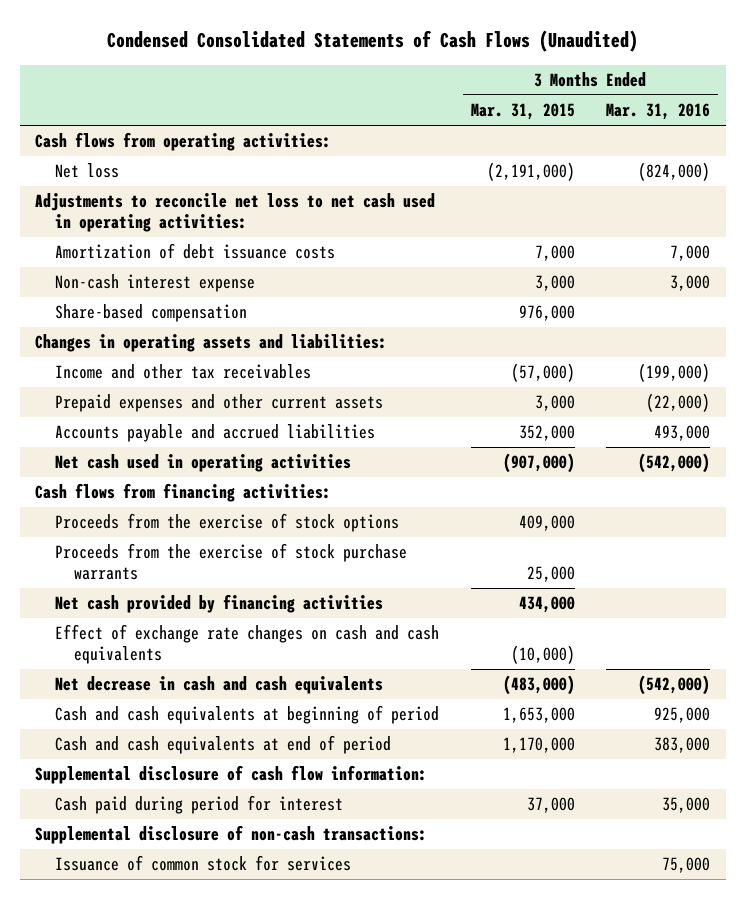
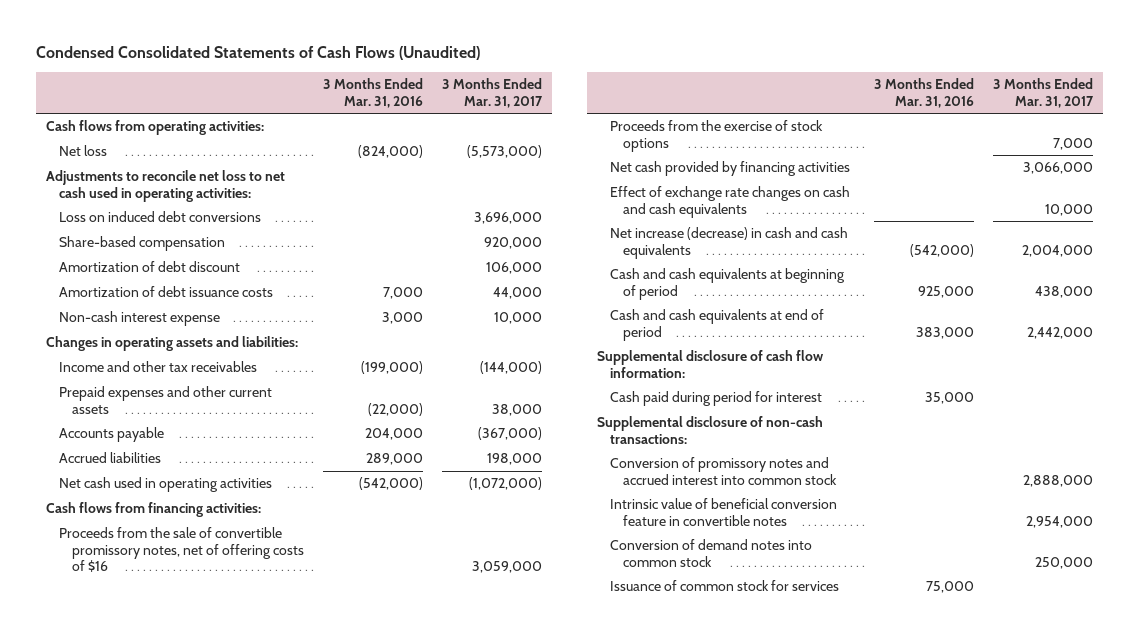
- | 3 Months Ended Mar. 31, 2015 | 3 Months Ended Mar. 31, 2016
+ | 3 Months Ended Mar. 31, 2016 | 3 Months Ended Mar. 31, 2017
+ Loss on induced debt conversions | | 3,696,000
moved up: Share-based compensation | | 920,000
+ Amortization of debt discount | | 106,000
- Accounts payable and accrued liabilities | 352,000 | 493,000
+ Accounts payable | 204,000 | (367,000)
+ Accrued liabilities | 289,000 | 198,000
+ Proceeds from the sale of convertible promissory notes, net of offering costs of $16 | | 3,059,000
- Proceeds from the exercise of stock purchase warrants | 25,000 |
- Net decrease in cash and cash equivalents | (483,000) | (542,000)
+ Net increase (decrease) in cash and cash equivalents | (542,000) | 2,004,000
+ Conversion of promissory notes and accrued interest into common stock | | 2,888,000
+ Intrinsic value of beneficial conversion feature in convertible notes | | 2,954,000
+ Conversion of demand notes into common stock | | 250,000

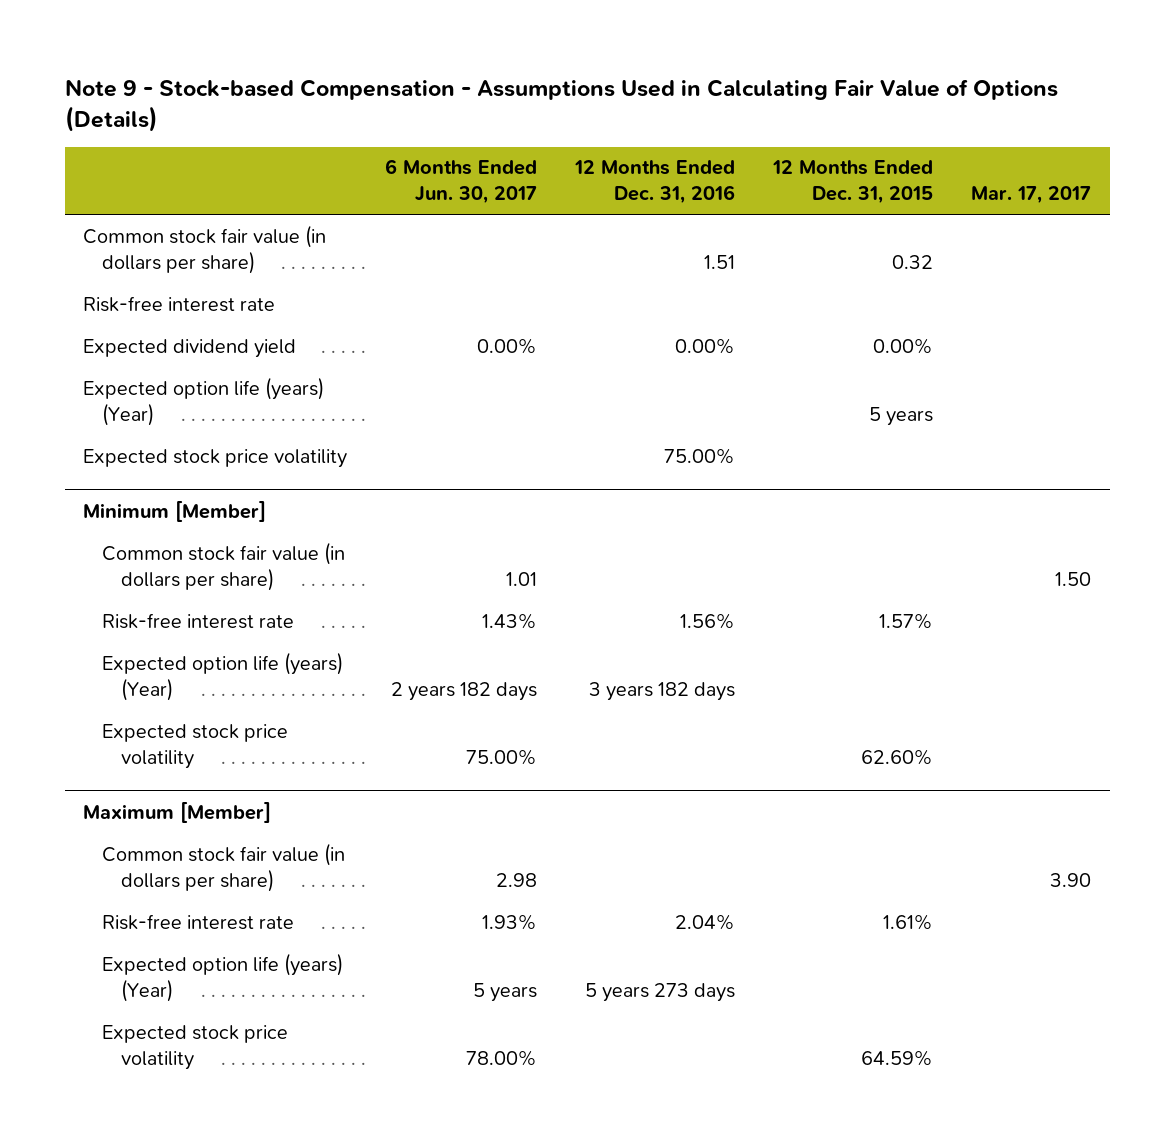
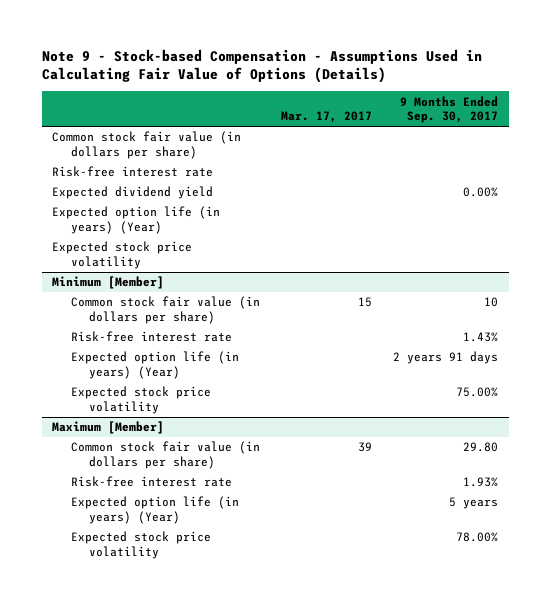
- | 6 Months Ended Jun. 30, 2017 | 12 Months Ended Dec. 31, 2016 | 12 Months Ended Dec. 31, 2015 | Mar. 17, 2017
+ | Mar. 17, 2017 | 9 Months Ended Sep. 30, 2017
- Expected option life (years) (Year) | | | 5 years |
+ Expected option life (in years) (Year)
@ Minimum [Member]
- Common stock fair value (in dollars per share) | 1.01 | | | 1.50
+ Common stock fair value (in dollars per share) | 15 | 10
- Expected option life (years) (Year) | 2 years 182 days | 3 years 182 days | |
+ Expected option life (in years) (Year) | | 2 years 91 days
@ Maximum [Member]
- Common stock fair value (in dollars per share) | 2.98 | | | 3.90
+ Common stock fair value (in dollars per share) | 39 | 29.80
- Expected option life (years) (Year) | 5 years | 5 years 273 days | |
+ Expected option life (in years) (Year) | | 5 years

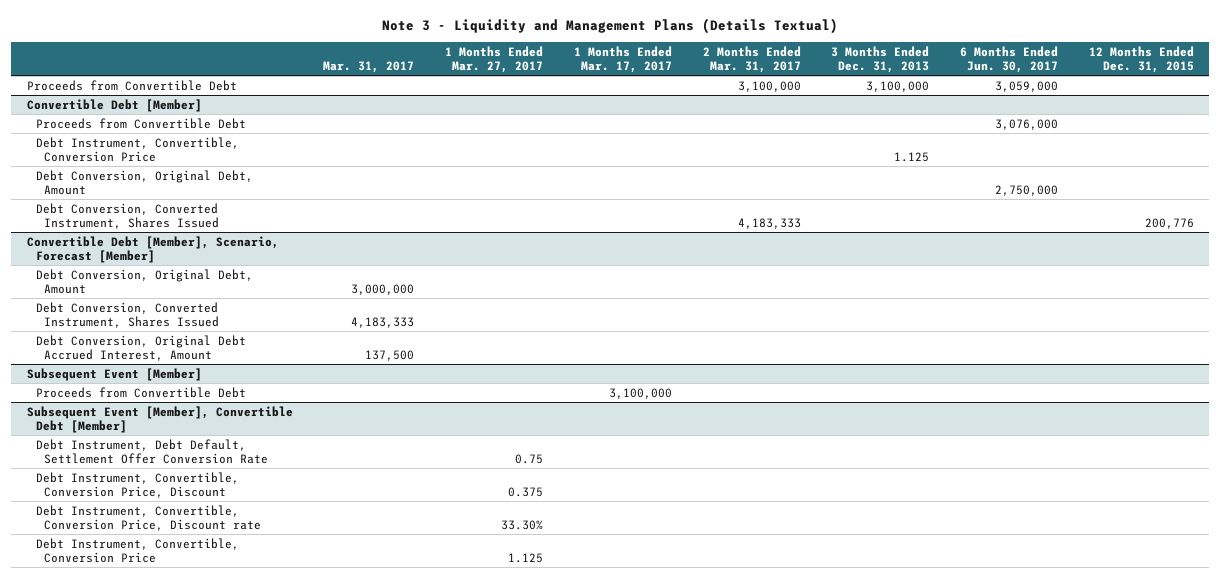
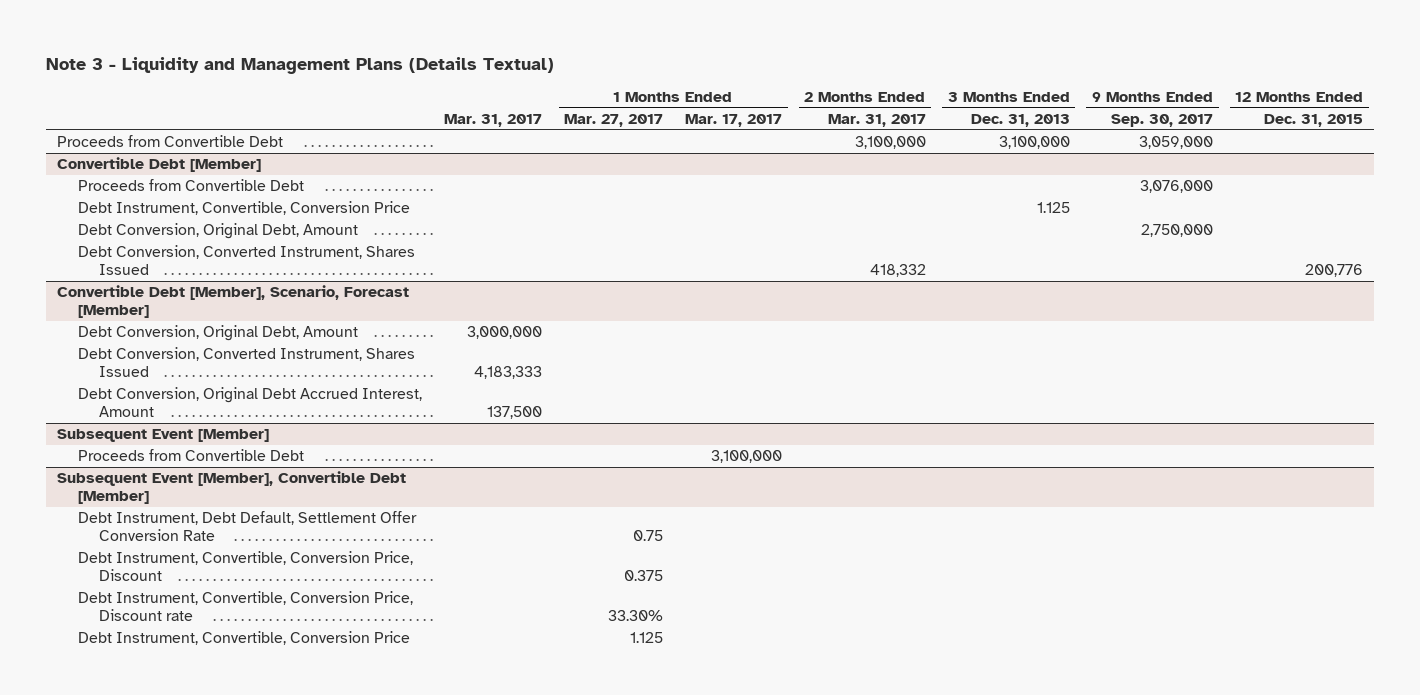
- | Mar. 31, 2017 | 1 Months Ended Mar. 27, 2017 | 1 Months Ended Mar. 17, 2017 | 2 Months Ended Mar. 31, 2017 | 3 Months Ended Dec. 31, 2013 | 6 Months Ended Jun. 30, 2017 | 12 Months Ended Dec. 31, 2015
+ | Mar. 31, 2017 | 1 Months Ended Mar. 27, 2017 | 1 Months Ended Mar. 17, 2017 | 2 Months Ended Mar. 31, 2017 | 3 Months Ended Dec. 31, 2013 | 9 Months Ended Sep. 30, 2017 | 12 Months Ended Dec. 31, 2015
@ Convertible Debt [Member]
- Debt Conversion, Converted Instrument, Shares Issued | | | | 4,183,333 | | | 200,776
+ Debt Conversion, Converted Instrument, Shares Issued | | | | 418,332 | | | 200,776

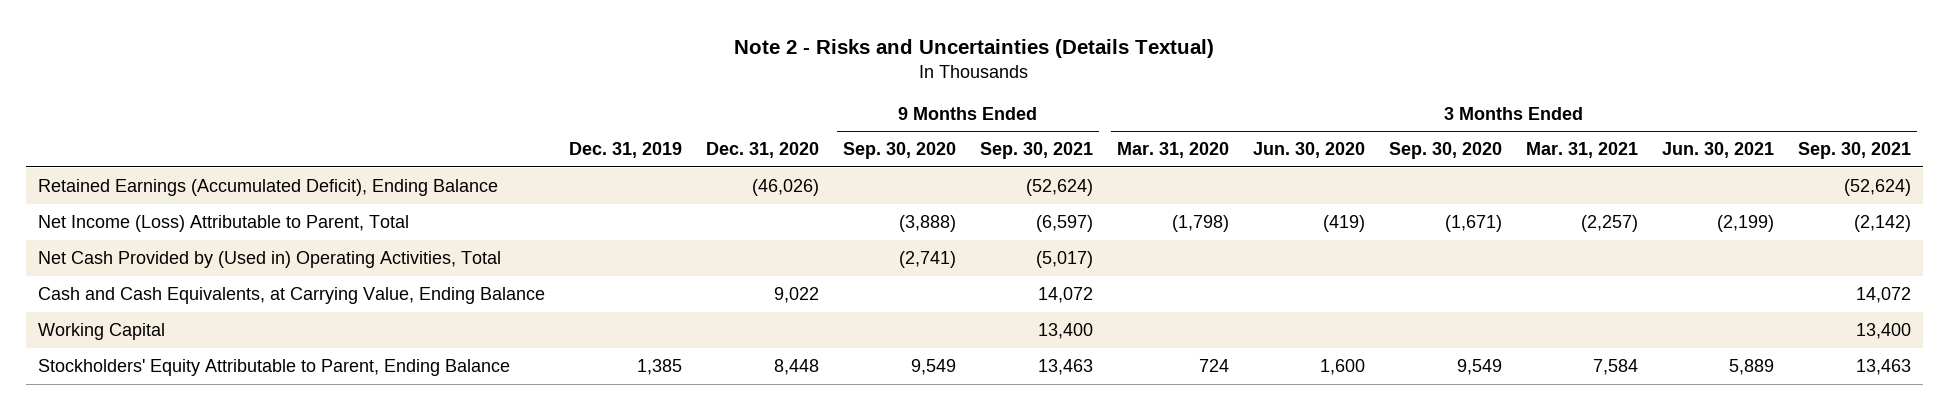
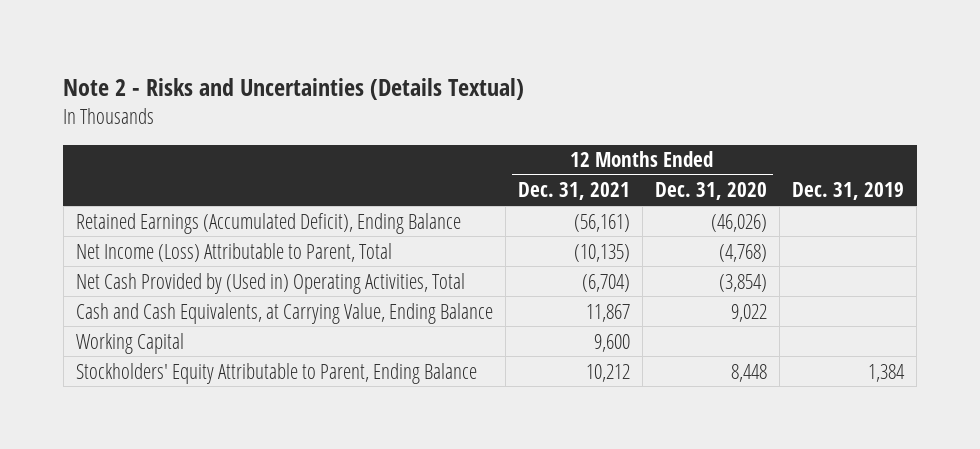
- | Dec. 31, 2019 | Dec. 31, 2020 | 9 Months Ended Sep. 30, 2020 | 9 Months Ended Sep. 30, 2021 | 3 Months Ended Mar. 31, 2020 | 3 Months Ended Jun. 30, 2020 | 3 Months Ended Sep. 30, 2020 | 3 Months Ended Mar. 31, 2021 | 3 Months Ended Jun. 30, 2021 | 3 Months Ended Sep. 30, 2021
+ | 12 Months Ended Dec. 31, 2021 | 12 Months Ended Dec. 31, 2020 | Dec. 31, 2019
- Stockholders' Equity Attributable to Parent, Ending Balance | 1,385 | 8,448 | 9,549 | 13,463 | 724 | 1,600 | 9,549 | 7,584 | 5,889 | 13,463
+ Stockholders' Equity Attributable to Parent, Ending Balance | 10,212 | 8,448 | 1,384

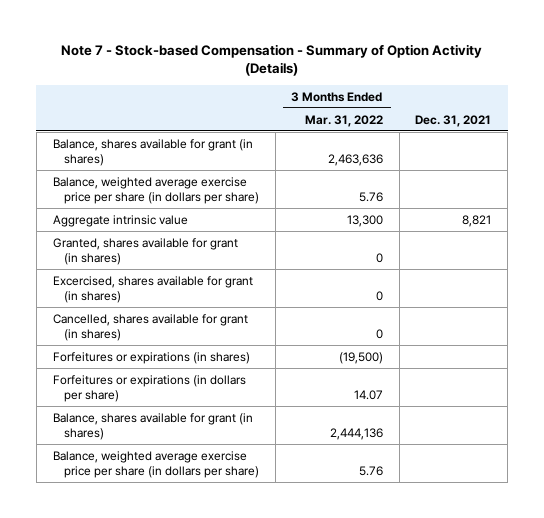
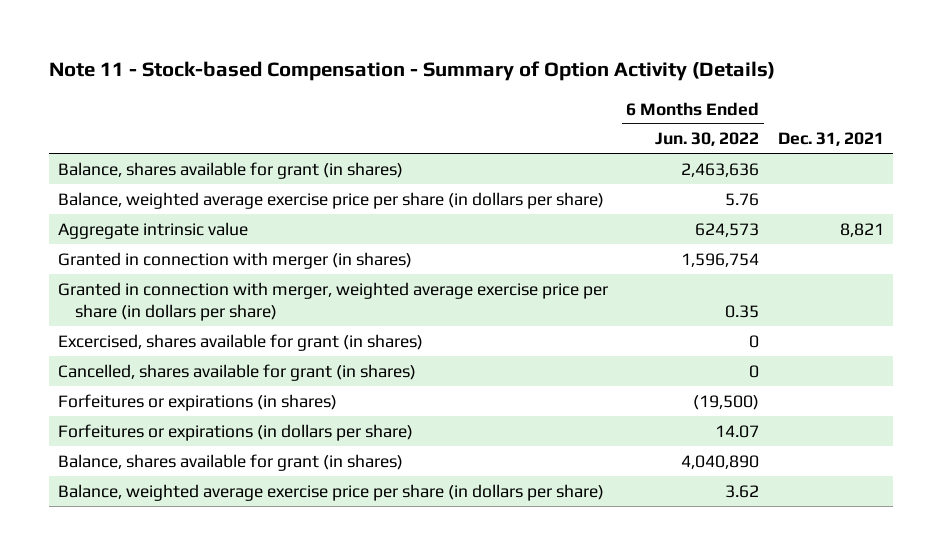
- Note 7 - Stock-based Compensation - Summary of Option Activity (Details)
+ Note 11 - Stock-based Compensation - Summary of Option Activity (Details)
- | 3 Months Ended Mar. 31, 2022 | Dec. 31, 2021
+ | 6 Months Ended Jun. 30, 2022 | Dec. 31, 2021
- Granted, shares available for grant (in shares) | 0 |
+ Granted in connection with merger (in shares) | 1,596,754 |
+ Granted in connection with merger, weighted average exercise price per share (in dollars per share) | 0.35 |

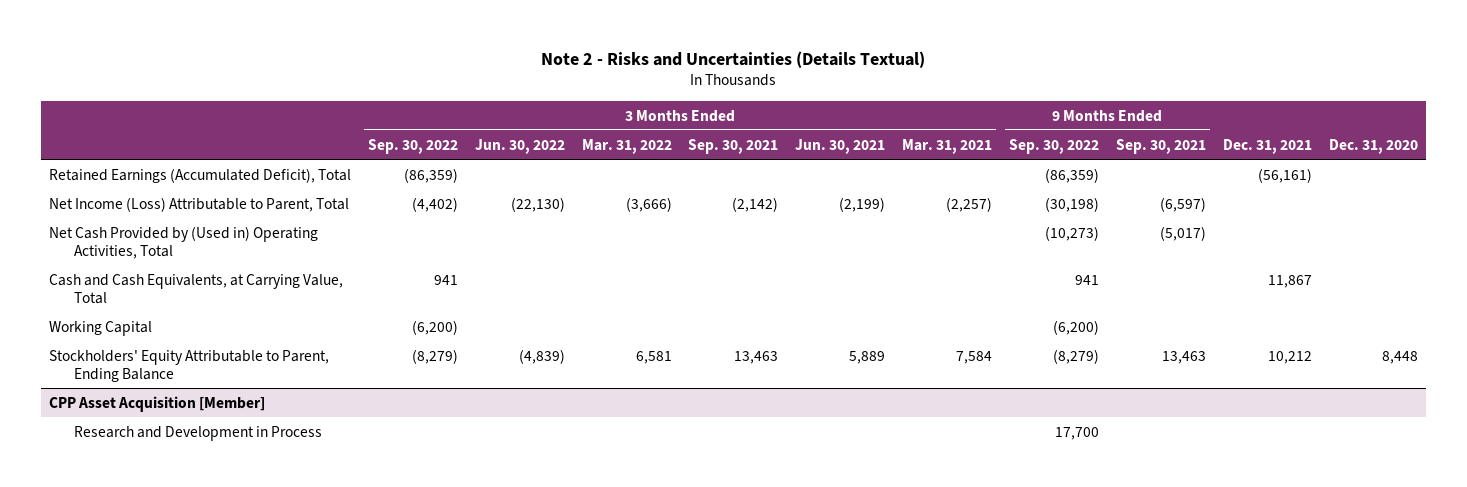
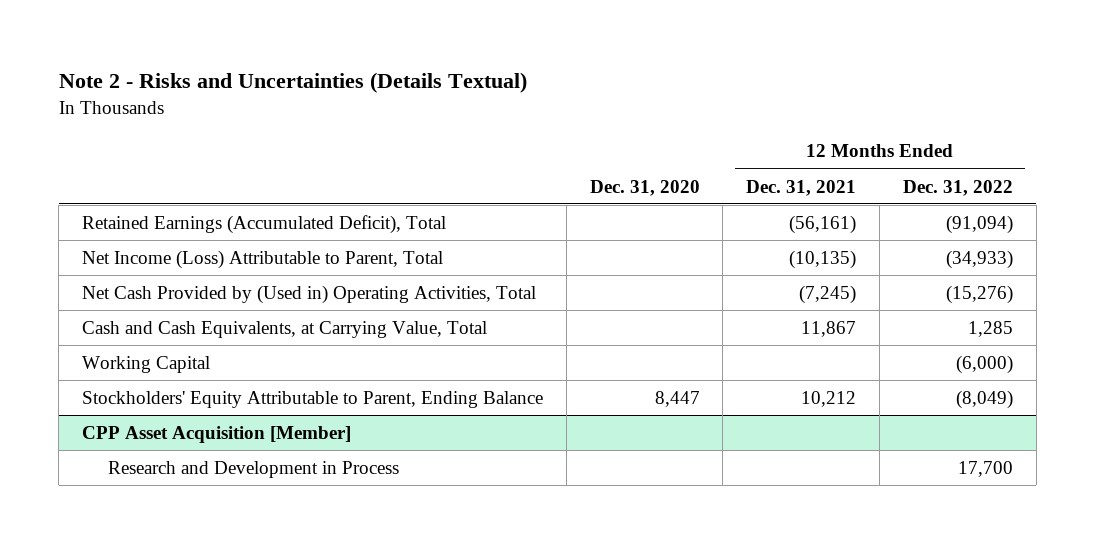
- | 3 Months Ended Sep. 30, 2022 | 3 Months Ended Jun. 30, 2022 | 3 Months Ended Mar. 31, 2022 | 3 Months Ended Sep. 30, 2021 | 3 Months Ended Jun. 30, 2021 | 3 Months Ended Mar. 31, 2021 | 9 Months Ended Sep. 30, 2022 | 9 Months Ended Sep. 30, 2021 | Dec. 31, 2021 | Dec. 31, 2020
+ | Dec. 31, 2020 | 12 Months Ended Dec. 31, 2021 | 12 Months Ended Dec. 31, 2022
- Stockholders' Equity Attributable to Parent, Ending Balance | (8,279) | (4,839) | 6,581 | 13,463 | 5,889 | 7,584 | (8,279) | 13,463 | 10,212 | 8,448
+ Stockholders' Equity Attributable to Parent, Ending Balance | 8,447 | 10,212 | (8,049)

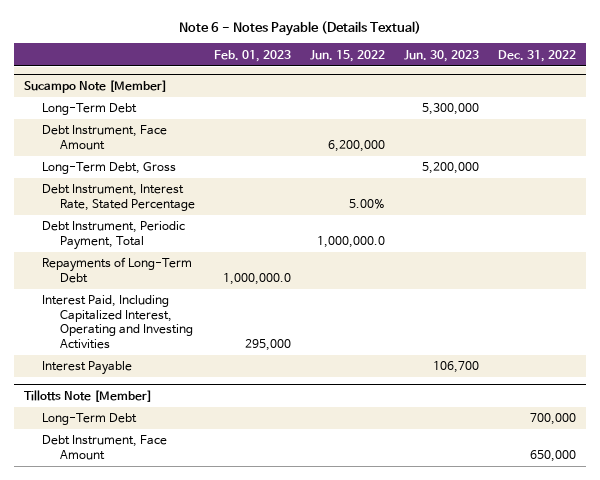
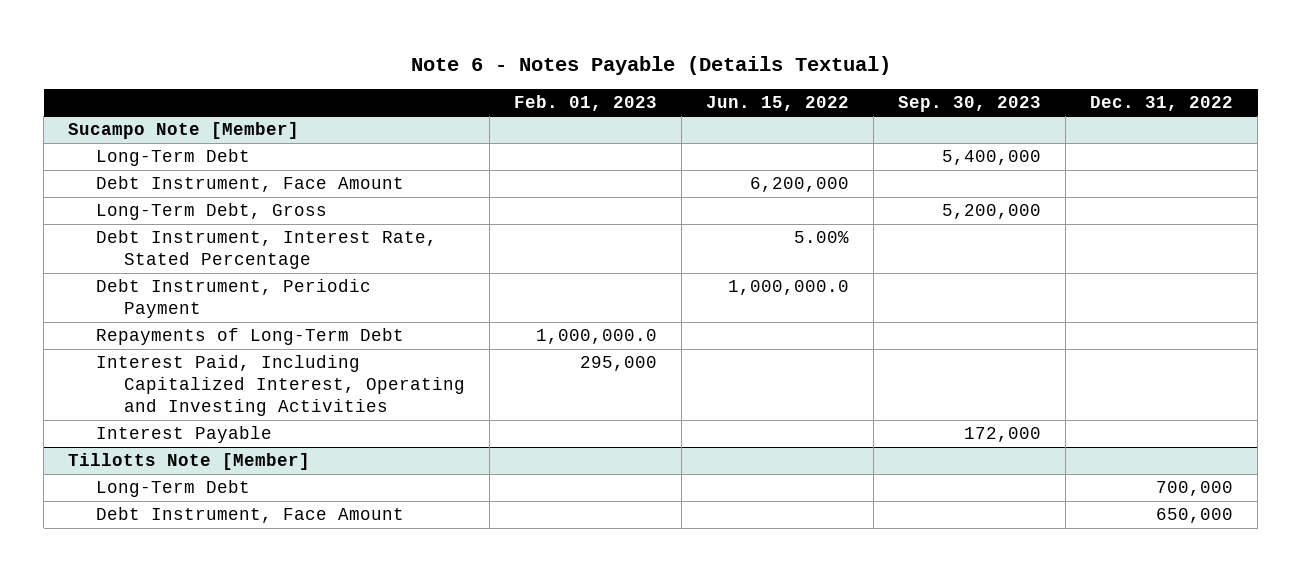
- | Feb. 01, 2023 | Jun. 15, 2022 | Jun. 30, 2023 | Dec. 31, 2022
+ | Feb. 01, 2023 | Jun. 15, 2022 | Sep. 30, 2023 | Dec. 31, 2022
@ Sucampo Note [Member]
- Debt Instrument, Periodic Payment, Total | | 1,000,000.0 | |
+ Debt Instrument, Periodic Payment | | 1,000,000.0 | |

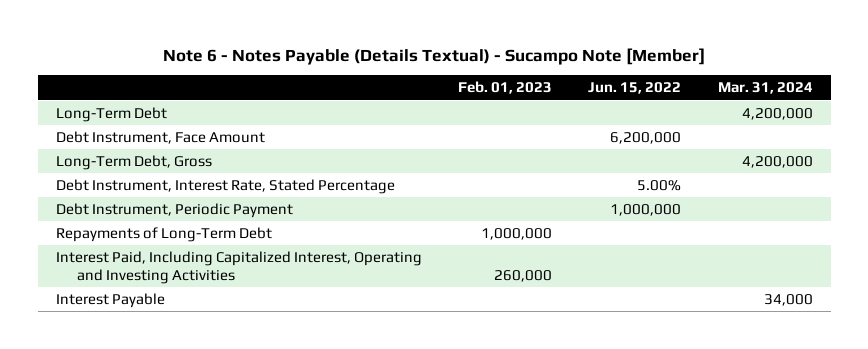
- Note 6 - Notes Payable (Details Textual)
+ Note 6 - Notes Payable (Details Textual) - Sucampo Note [Member]
- | Feb. 01, 2023 | Jun. 15, 2022 | Sep. 30, 2023 | Dec. 31, 2022
+ | Feb. 01, 2023 | Jun. 15, 2022 | Mar. 31, 2024
- Sucampo Note [Member]
- Debt Instrument, Periodic Payment | | 1,000,000.0 | |
- Repayments of Long-Term Debt | 1,000,000.0 | | |
- Interest Paid, Including Capitalized Interest, Operating and Investing Activities | 295,000 | | |
+ Debt Instrument, Periodic Payment | | 1,000,000 |
+ Repayments of Long-Term Debt | 1,000,000 | |
+ Interest Paid, Including Capitalized Interest, Operating and Investing Activities | 260,000 | |
- Tillotts Note [Member]
- Long-Term Debt | | | | 700,000
- Debt Instrument, Face Amount | | | | 650,000

